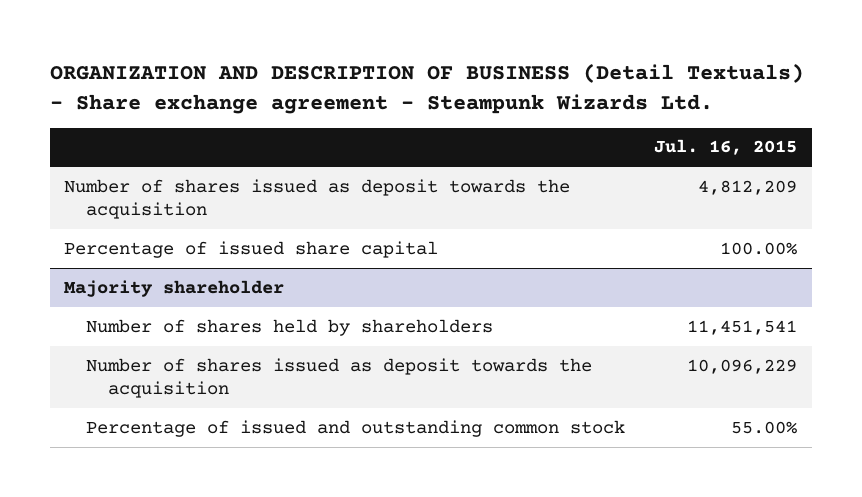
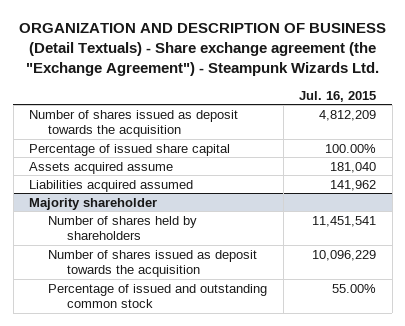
- ORGANIZATION AND DESCRIPTION OF BUSINESS (Detail Textuals) - Share exchange agreement - Steampunk Wizards Ltd.
+ ORGANIZATION AND DESCRIPTION OF BUSINESS (Detail Textuals) - Share exchange agreement (the "Exchange Agreement") - Steampunk Wizards Ltd.
+ Assets acquired assume | 181,040
+ Liabilities acquired assumed | 141,962

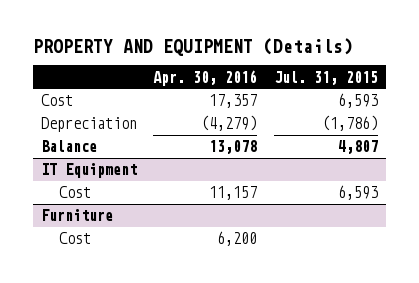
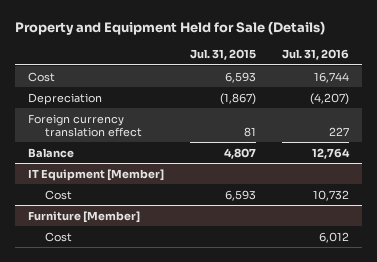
- PROPERTY AND EQUIPMENT (Details)
+ Property and Equipment Held for Sale (Details)
- | Apr. 30, 2016 | Jul. 31, 2015
+ | Jul. 31, 2015 | Jul. 31, 2016
- Depreciation | (4,279) | (1,786)
+ Depreciation | (1,867) | (4,207)
+ Foreign currency translation effect | 81 | 227
- IT Equipment
+ IT Equipment [Member]
- Furniture
+ Furniture [Member]

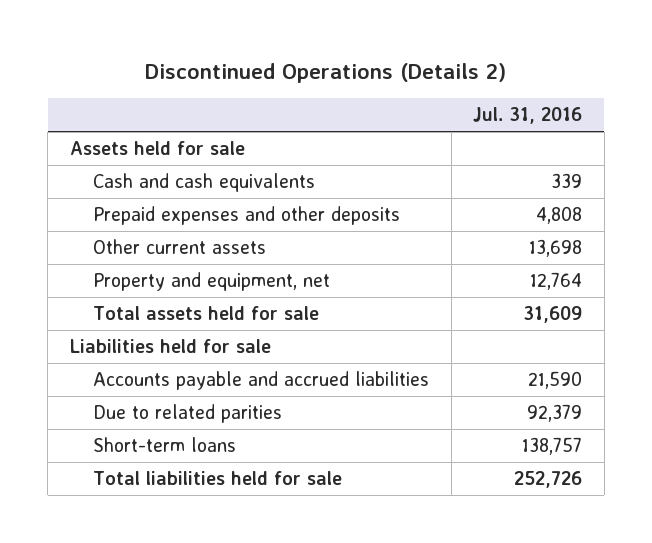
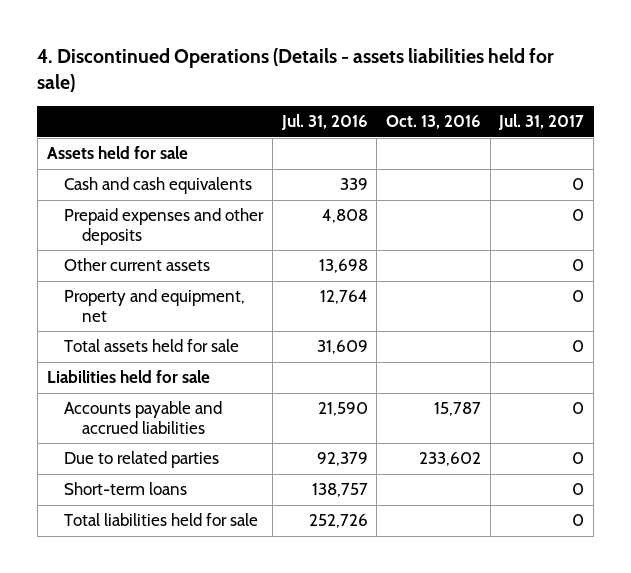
- Discontinued Operations (Details 2)
+ 4. Discontinued Operations (Details - assets liabilities held for sale)
- | Jul. 31, 2016
+ | Jul. 31, 2016 | Oct. 13, 2016 | Jul. 31, 2017
- Due to related parities | 92,379
+ Due to related parties | 92,379 | 233,602 | 0

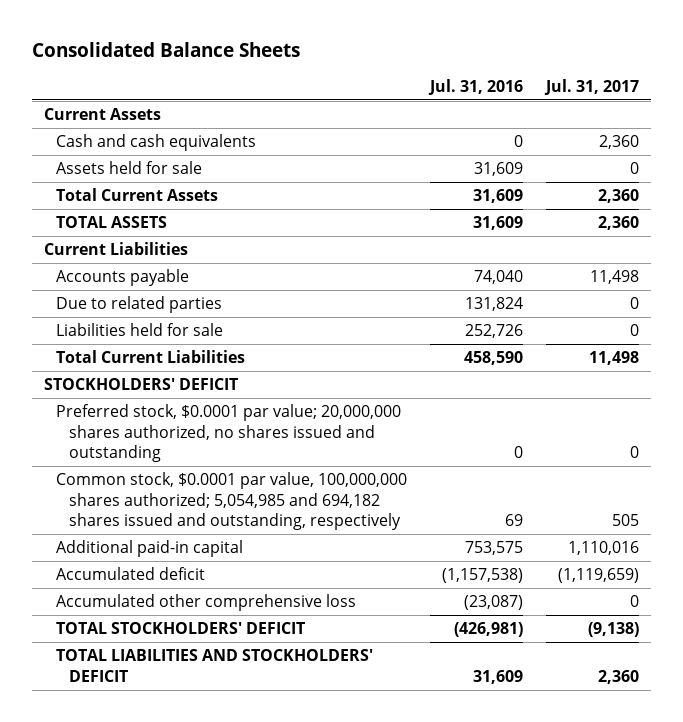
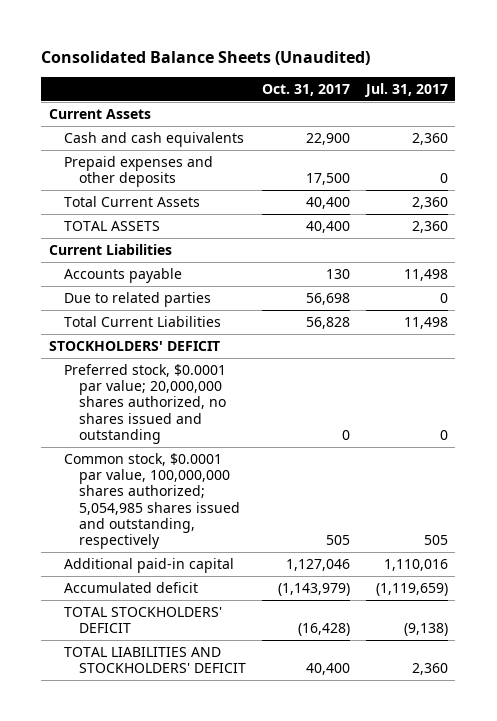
- Consolidated Balance Sheets
+ Consolidated Balance Sheets (Unaudited)
- | Jul. 31, 2016 | Jul. 31, 2017
+ | Oct. 31, 2017 | Jul. 31, 2017
- Assets held for sale | 31,609 | 0
+ Prepaid expenses and other deposits | 17,500 | 0
- Liabilities held for sale | 252,726 | 0
- Common stock, $0.0001 par value, 100,000,000 shares authorized; 5,054,985 and 694,182 shares issued and outstanding, respectively | 69 | 505
+ Common stock, $0.0001 par value, 100,000,000 shares authorized; 5,054,985 shares issued and outstanding, respectively | 505 | 505
- Accumulated other comprehensive loss | (23,087) | 0

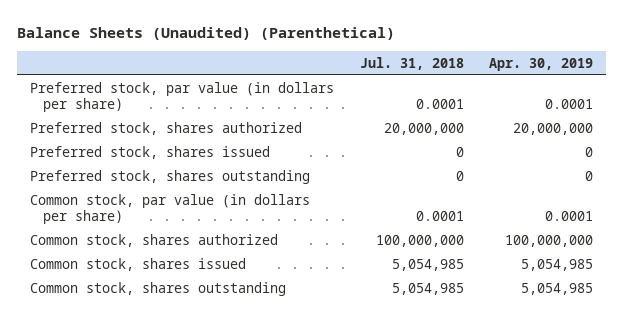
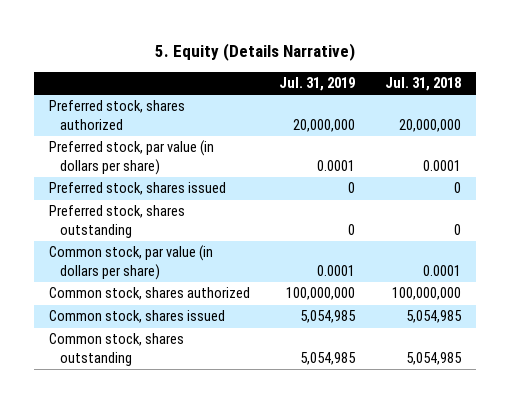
- Balance Sheets (Unaudited) (Parenthetical)
+ 5. Equity (Details Narrative)
- | Jul. 31, 2018 | Apr. 30, 2019
+ | Jul. 31, 2019 | Jul. 31, 2018
moved down: Preferred stock, par value (in dollars per share) | 0.0001 | 0.0001

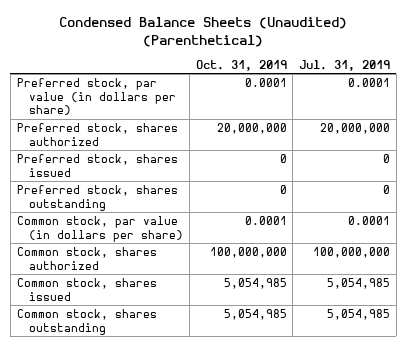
- 5. Equity (Details Narrative)
+ Condensed Balance Sheets (Unaudited) (Parenthetical)
- | Jul. 31, 2019 | Jul. 31, 2018
+ | Oct. 31, 2019 | Jul. 31, 2019
moved down: Preferred stock, shares authorized | 20,000,000 | 20,000,000

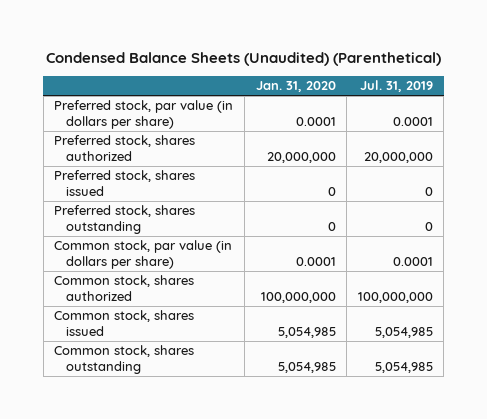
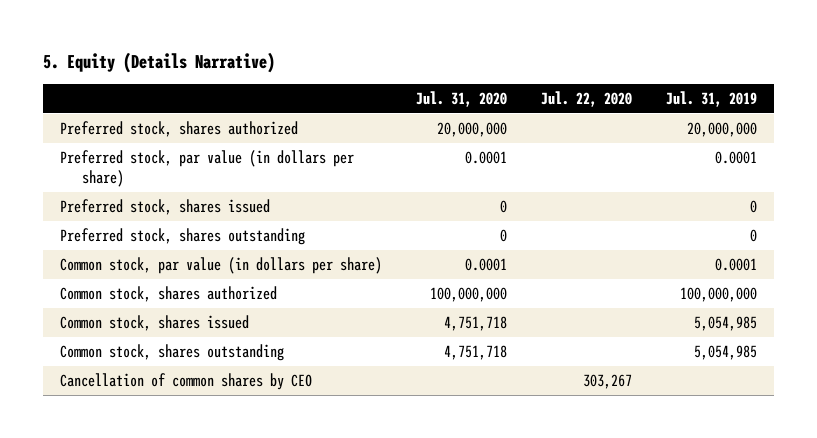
- Condensed Balance Sheets (Unaudited) (Parenthetical)
+ 5. Equity (Details Narrative)
- | Jan. 31, 2020 | Jul. 31, 2019
+ | Jul. 31, 2020 | Jul. 22, 2020 | Jul. 31, 2019
moved down: Preferred stock, par value (in dollars per share) | 0.0001 | | 0.0001
+ Cancellation of common shares by CEO | | 303,267 |

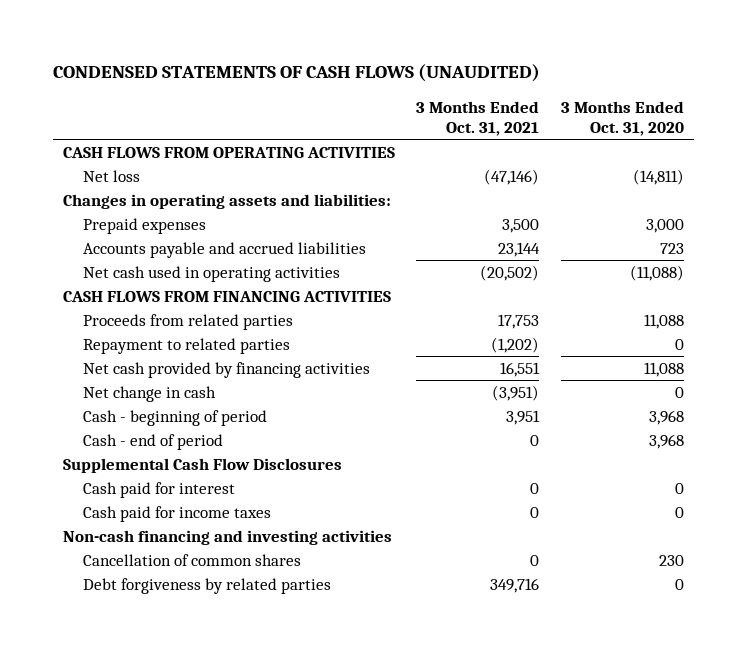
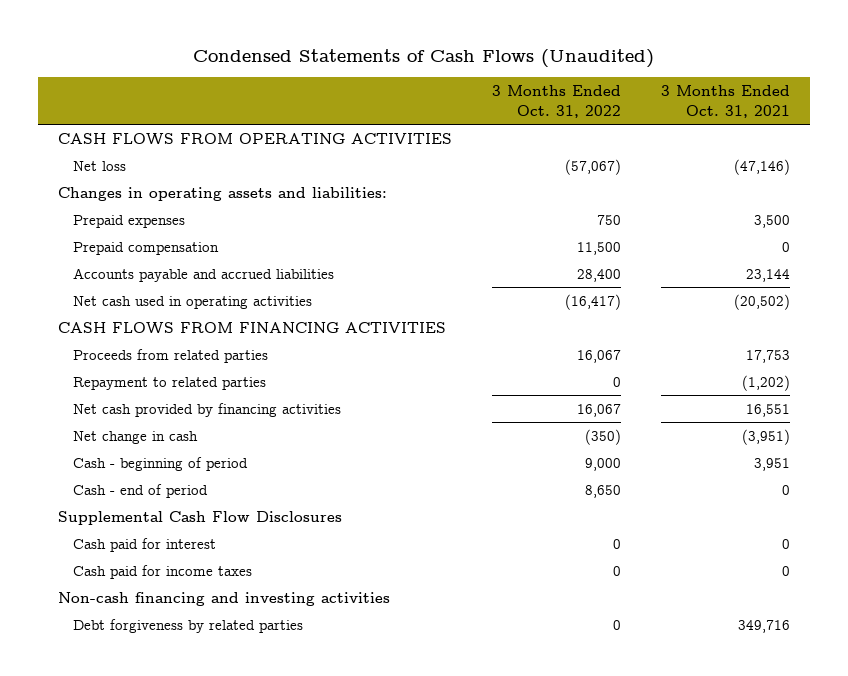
- CONDENSED STATEMENTS OF CASH FLOWS (UNAUDITED)
+ Condensed Statements of Cash Flows (Unaudited)
- | 3 Months Ended Oct. 31, 2021 | 3 Months Ended Oct. 31, 2020
+ | 3 Months Ended Oct. 31, 2022 | 3 Months Ended Oct. 31, 2021
+ Prepaid compensation | 11,500 | 0
- Cancellation of common shares | 0 | 230

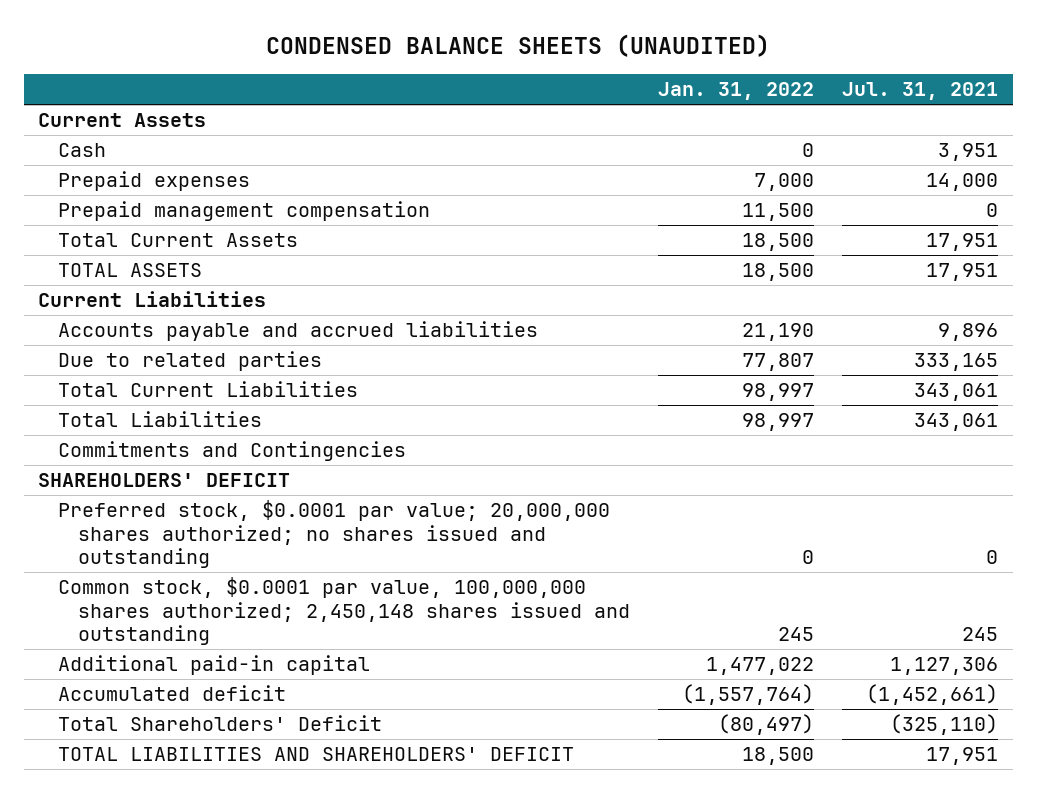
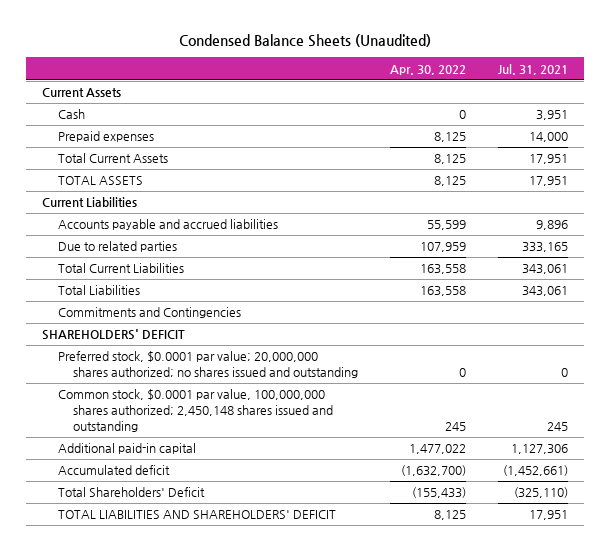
- CONDENSED BALANCE SHEETS (UNAUDITED)
+ Condensed Balance Sheets (Unaudited)
- | Jan. 31, 2022 | Jul. 31, 2021
+ | Apr. 30, 2022 | Jul. 31, 2021
- Prepaid management compensation | 11,500 | 0

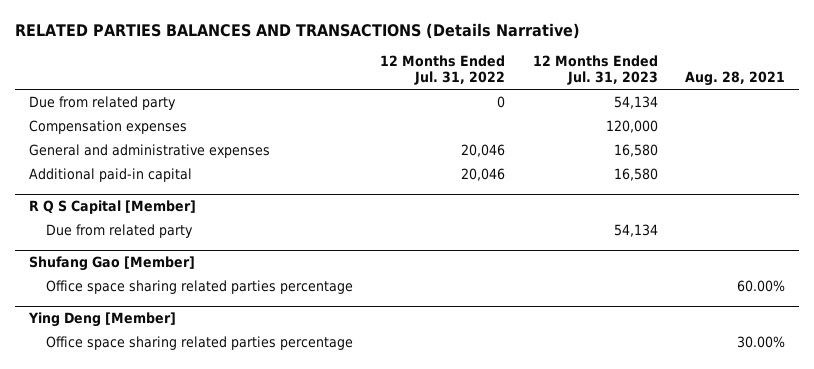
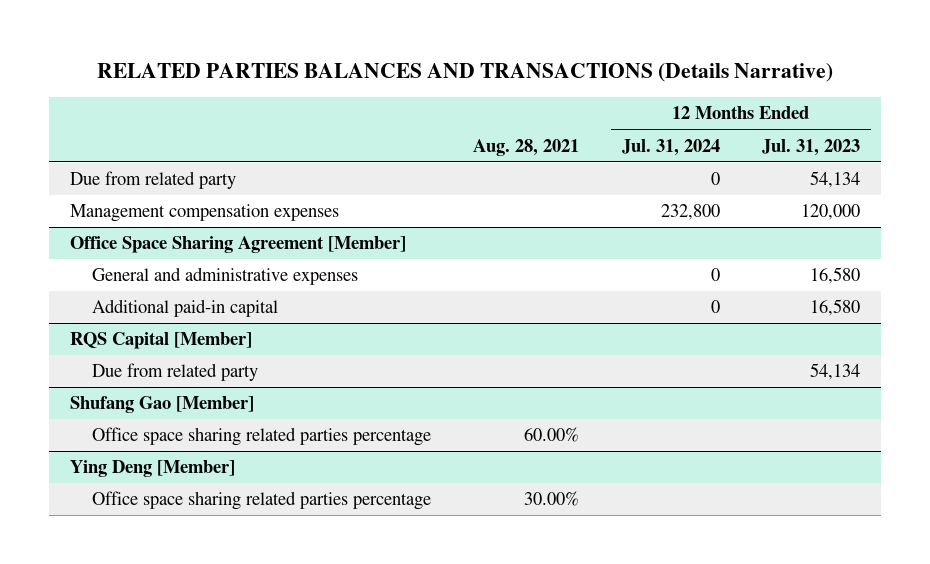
- | 12 Months Ended Jul. 31, 2022 | 12 Months Ended Jul. 31, 2023 | Aug. 28, 2021
+ | Aug. 28, 2021 | 12 Months Ended Jul. 31, 2024 | 12 Months Ended Jul. 31, 2023
- Compensation expenses | | 120,000 |
+ Management compensation expenses | | 232,800 | 120,000
+ Office Space Sharing Agreement [Member]
- R Q S Capital [Member]
+ RQS Capital [Member]

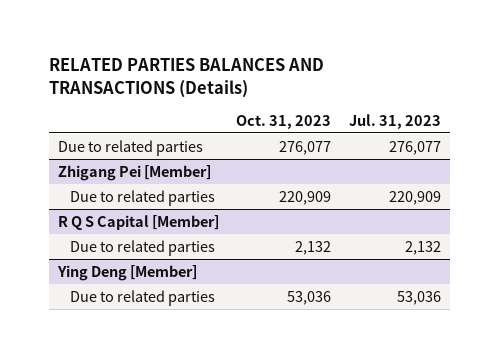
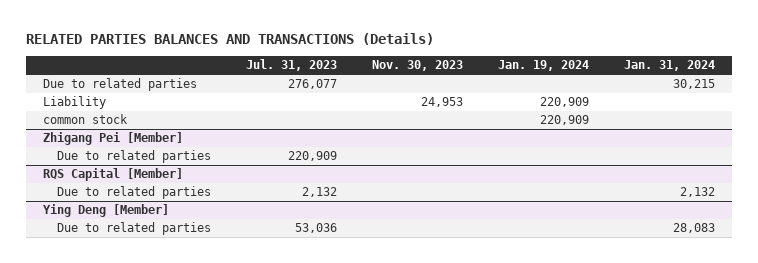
- | Oct. 31, 2023 | Jul. 31, 2023
+ | Jul. 31, 2023 | Nov. 30, 2023 | Jan. 19, 2024 | Jan. 31, 2024
+ Liability | | 24,953 | 220,909 |
+ common stock | | | 220,909 |
- R Q S Capital [Member]
+ RQS Capital [Member]

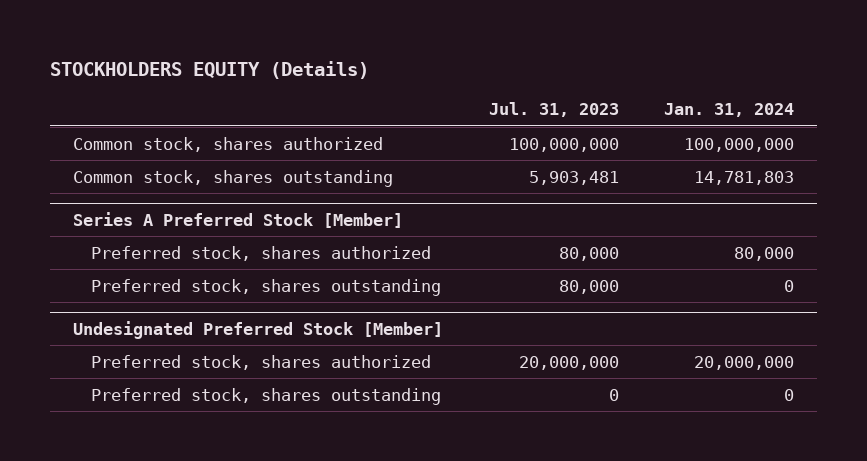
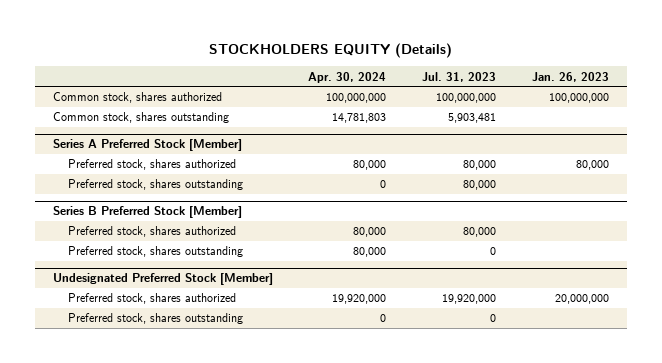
- | Jul. 31, 2023 | Jan. 31, 2024
+ | Apr. 30, 2024 | Jul. 31, 2023 | Jan. 26, 2023
+ Series B Preferred Stock [Member]
+ Preferred stock, shares authorized | 80,000 | 80,000 |
+ Preferred stock, shares outstanding | 80,000 | 0 |
@ Undesignated Preferred Stock [Member]
- Preferred stock, shares authorized | 20,000,000 | 20,000,000
+ Preferred stock, shares authorized | 19,920,000 | 19,920,000 | 20,000,000

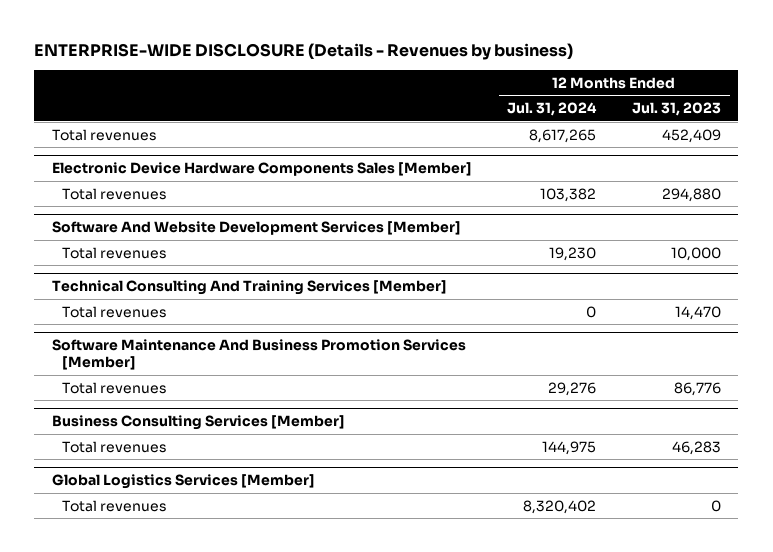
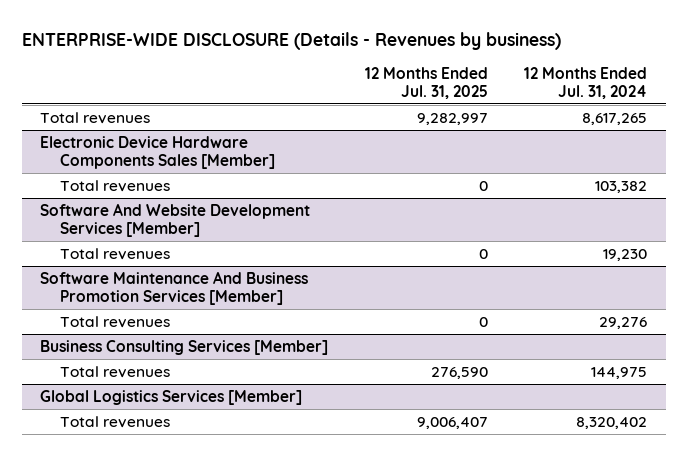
- | 12 Months Ended Jul. 31, 2024 | 12 Months Ended Jul. 31, 2023
+ | 12 Months Ended Jul. 31, 2025 | 12 Months Ended Jul. 31, 2024
- Technical Consulting And Training Services [Member]
- Total revenues | 0 | 14,470

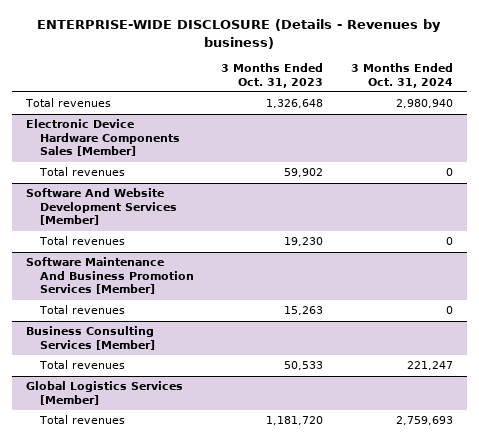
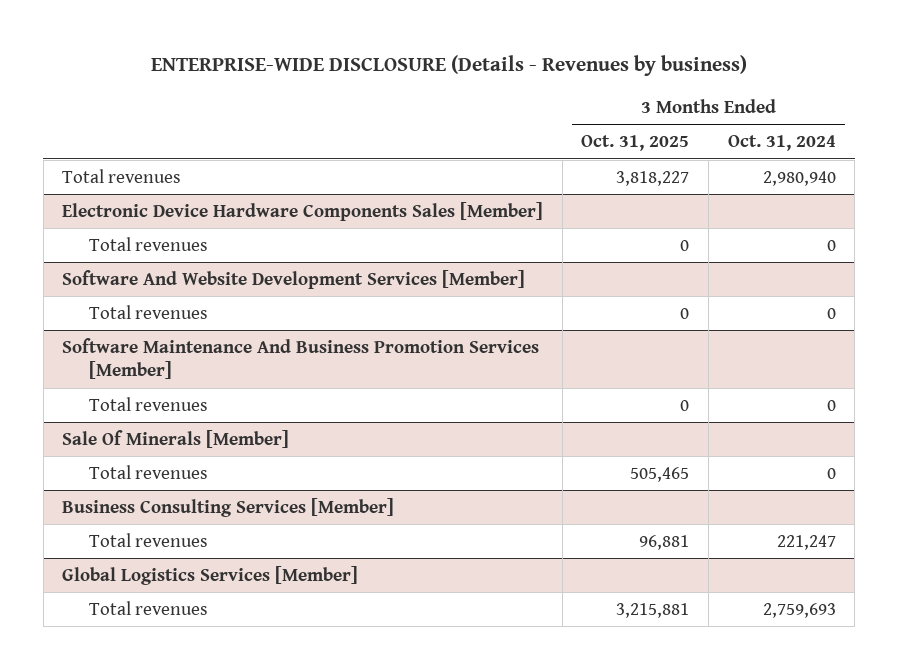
- | 3 Months Ended Oct. 31, 2023 | 3 Months Ended Oct. 31, 2024
+ | 3 Months Ended Oct. 31, 2025 | 3 Months Ended Oct. 31, 2024
+ Sale Of Minerals [Member]
+ Total revenues | 505,465 | 0

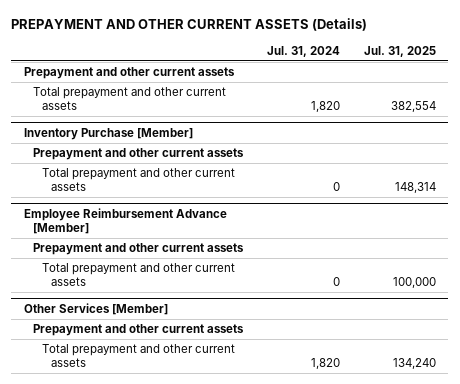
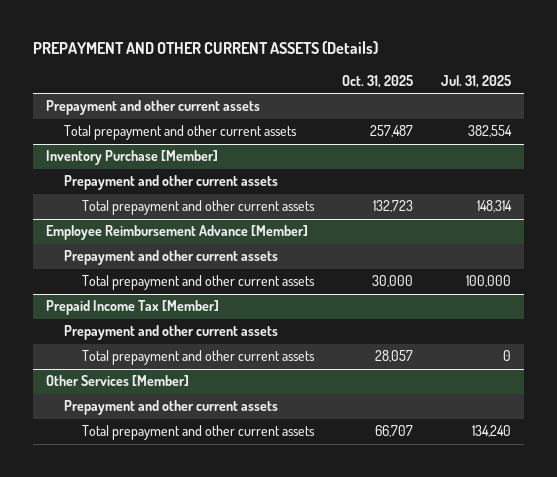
- | Jul. 31, 2024 | Jul. 31, 2025
+ | Oct. 31, 2025 | Jul. 31, 2025
+ Prepaid Income Tax [Member]
+ Prepayment and other current assets
+ Total prepayment and other current assets | 28,057 | 0

